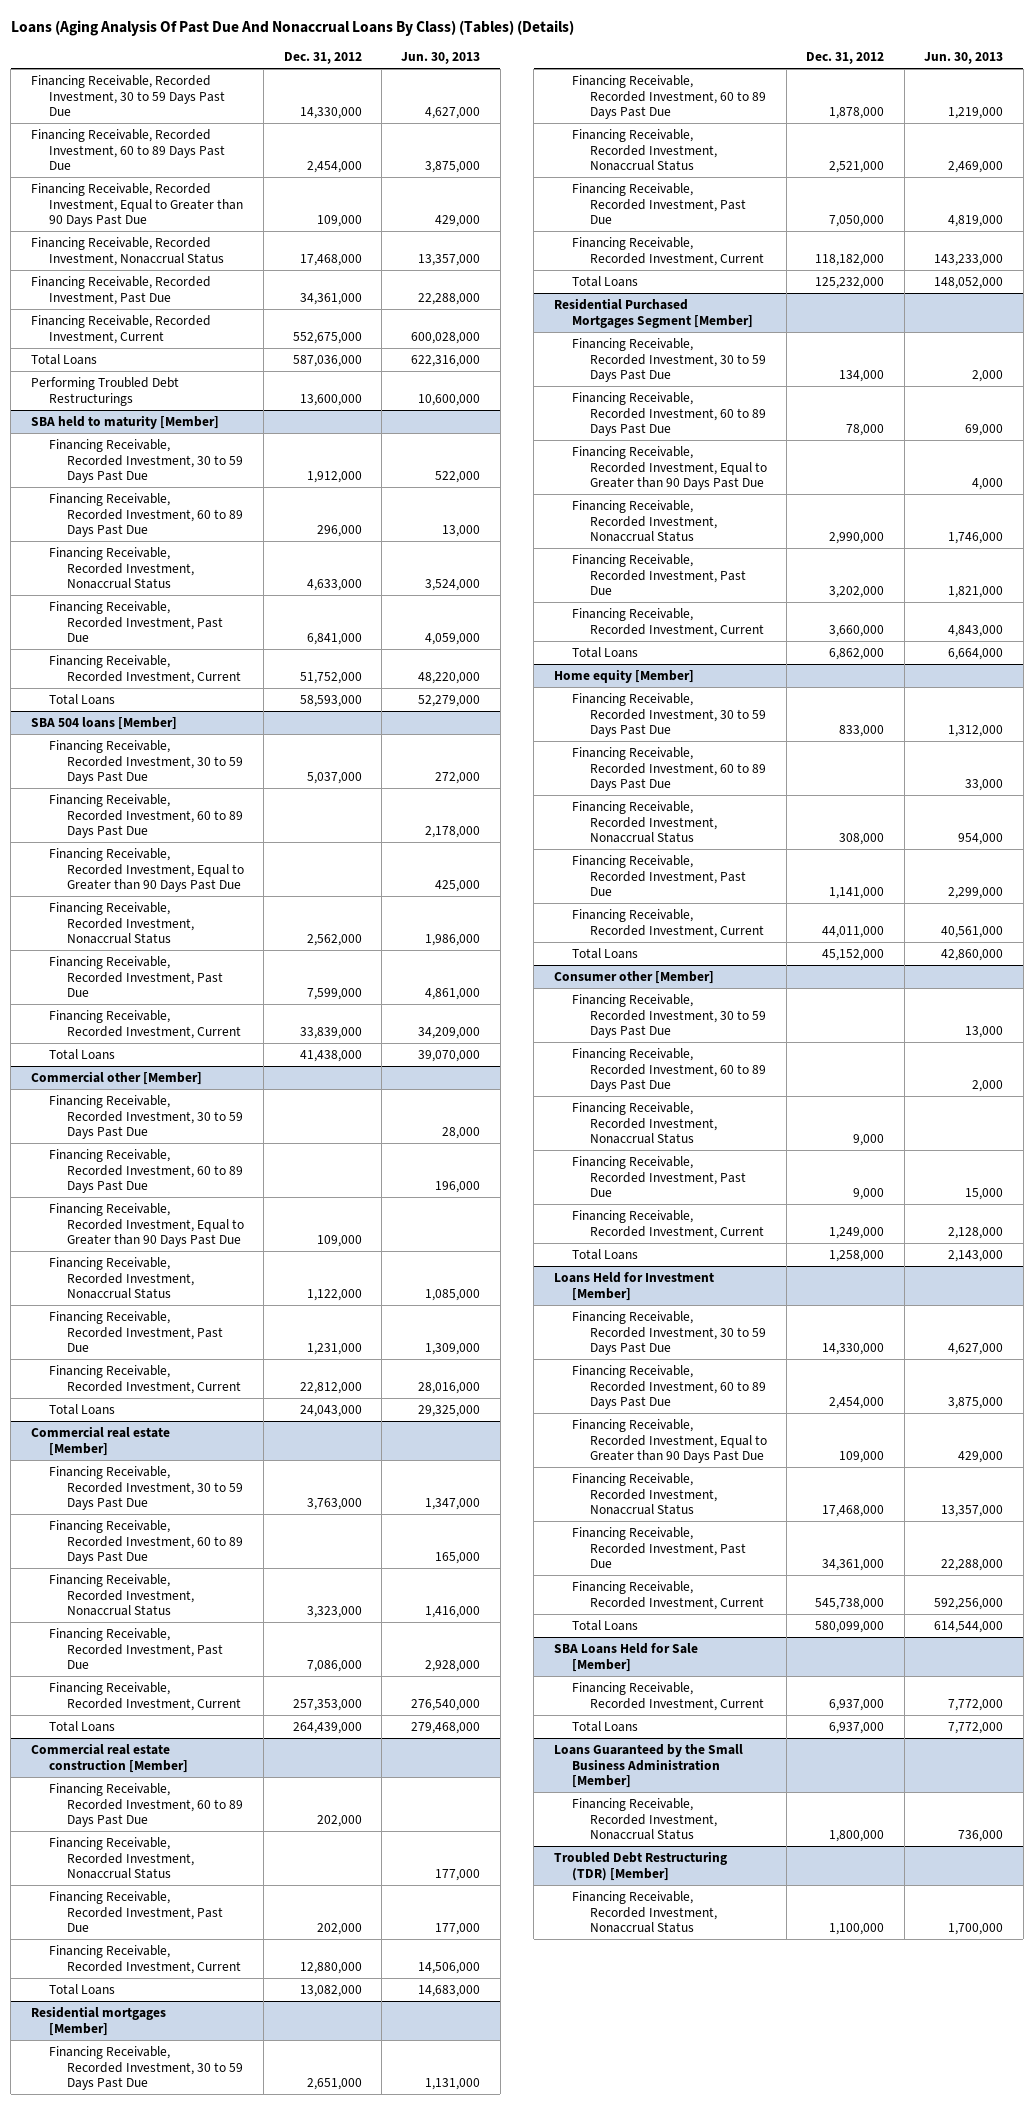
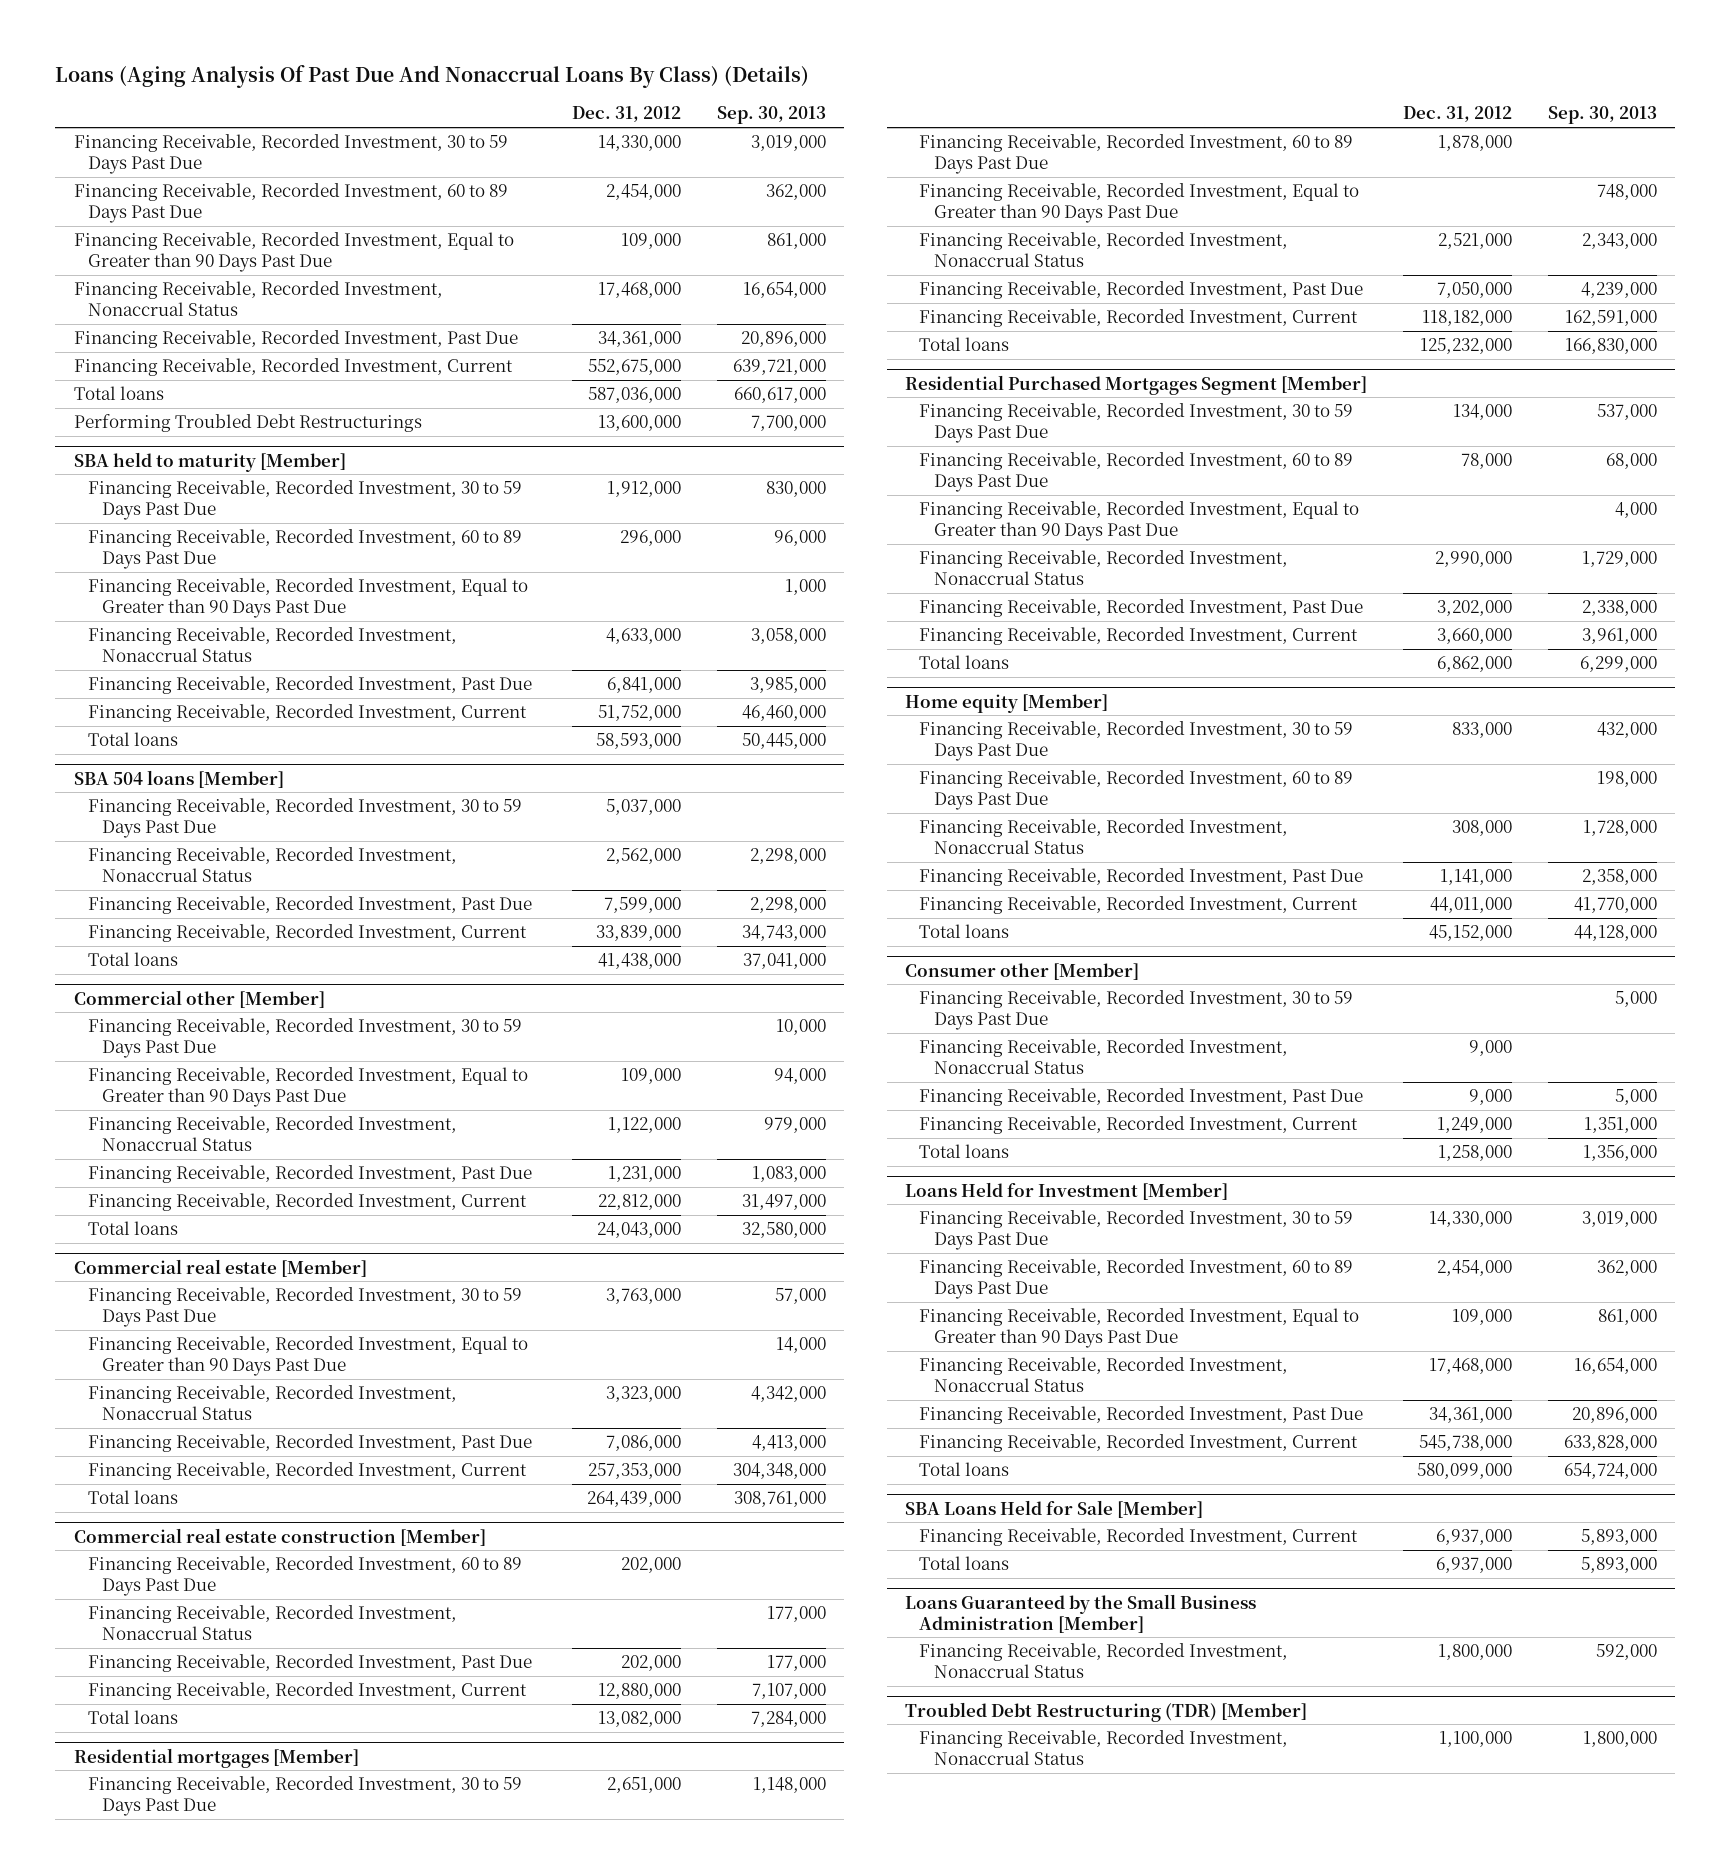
- Loans (Aging Analysis Of Past Due And Nonaccrual Loans By Class) (Tables) (Details)
+ Loans (Aging Analysis Of Past Due And Nonaccrual Loans By Class) (Details)
- | Dec. 31, 2012 | Jun. 30, 2013
+ | Dec. 31, 2012 | Sep. 30, 2013
- Total Loans | 587,036,000 | 622,316,000
+ Total loans | 587,036,000 | 660,617,000
@ SBA held to maturity [Member]
+ Financing Receivable, Recorded Investment, Equal to Greater than 90 Days Past Due | | 1,000
- Total Loans | 58,593,000 | 52,279,000
+ Total loans | 58,593,000 | 50,445,000
@ SBA 504 loans [Member]
- Financing Receivable, Recorded Investment, 60 to 89 Days Past Due | | 2,178,000
- Financing Receivable, Recorded Investment, Equal to Greater than 90 Days Past Due | | 425,000
- Total Loans | 41,438,000 | 39,070,000
+ Total loans | 41,438,000 | 37,041,000
@ Commercial other [Member]
- Financing Receivable, Recorded Investment, 60 to 89 Days Past Due | | 196,000
- Total Loans | 24,043,000 | 29,325,000
+ Total loans | 24,043,000 | 32,580,000
@ Commercial real estate [Member]
- Financing Receivable, Recorded Investment, 60 to 89 Days Past Due | | 165,000
+ Financing Receivable, Recorded Investment, Equal to Greater than 90 Days Past Due | | 14,000
- Total Loans | 264,439,000 | 279,468,000
+ Total loans | 264,439,000 | 308,761,000
@ Commercial real estate construction [Member]
- Total Loans | 13,082,000 | 14,683,000
+ Total loans | 13,082,000 | 7,284,000
@ Residential mortgages [Member]
+ Financing Receivable, Recorded Investment, Equal to Greater than 90 Days Past Due | | 748,000
- Total Loans | 125,232,000 | 148,052,000
+ Total loans | 125,232,000 | 166,830,000
@ Residential Purchased Mortgages Segment [Member]
- Total Loans | 6,862,000 | 6,664,000
+ Total loans | 6,862,000 | 6,299,000
@ Home equity [Member]
- Total Loans | 45,152,000 | 42,860,000
+ Total loans | 45,152,000 | 44,128,000
@ Consumer other [Member]
- Financing Receivable, Recorded Investment, 60 to 89 Days Past Due | | 2,000
- Total Loans | 1,258,000 | 2,143,000
+ Total loans | 1,258,000 | 1,356,000
@ Loans Held for Investment [Member]
- Total Loans | 580,099,000 | 614,544,000
+ Total loans | 580,099,000 | 654,724,000
@ SBA Loans Held for Sale [Member]
- Total Loans | 6,937,000 | 7,772,000
+ Total loans | 6,937,000 | 5,893,000

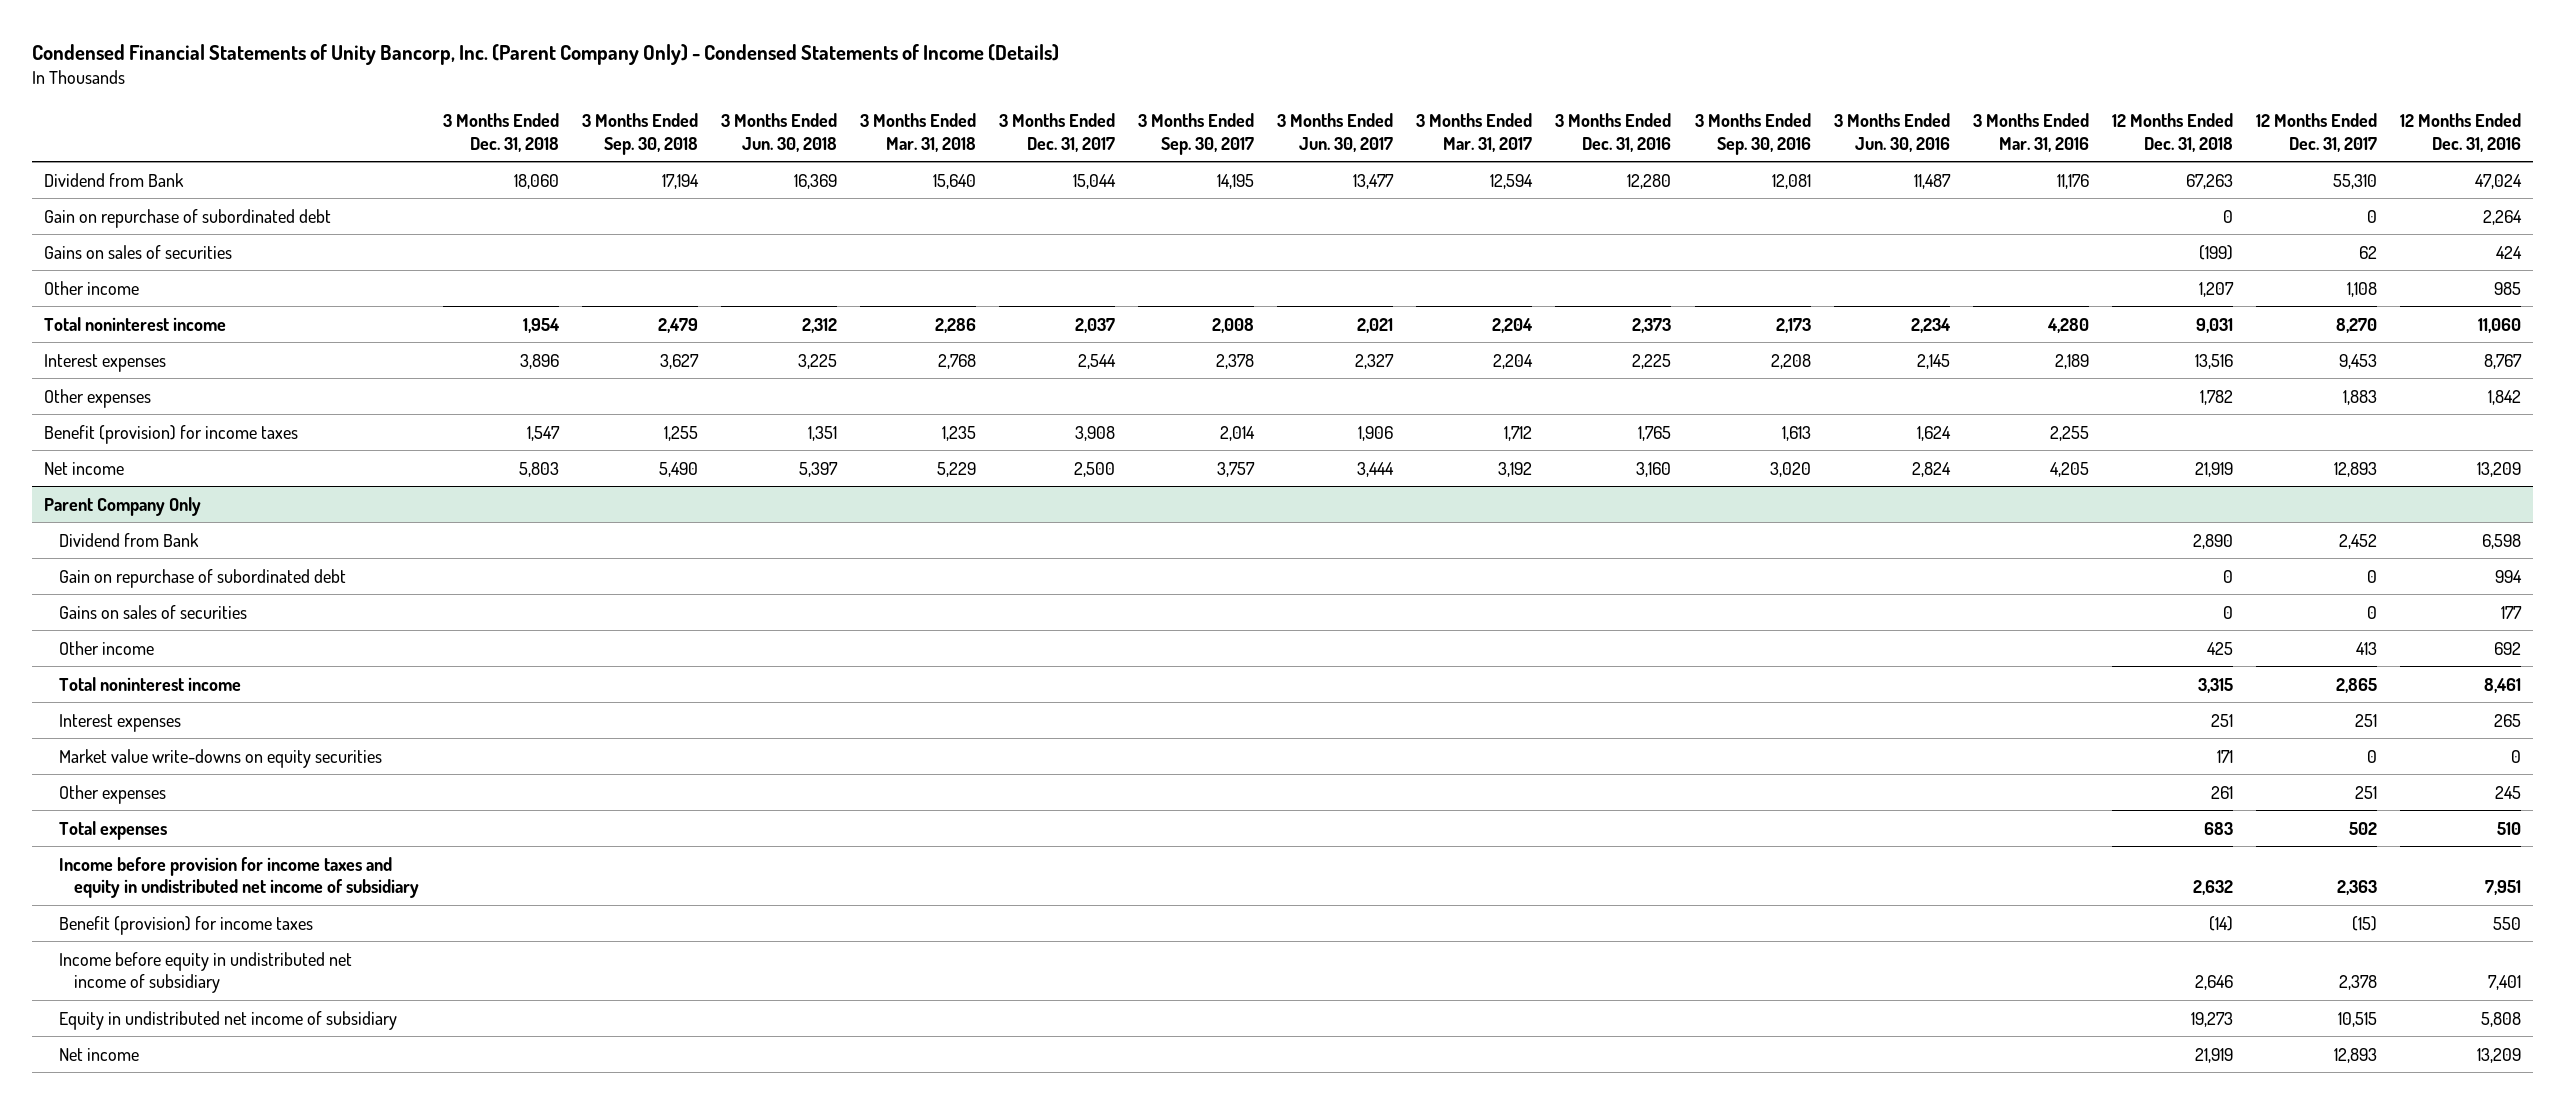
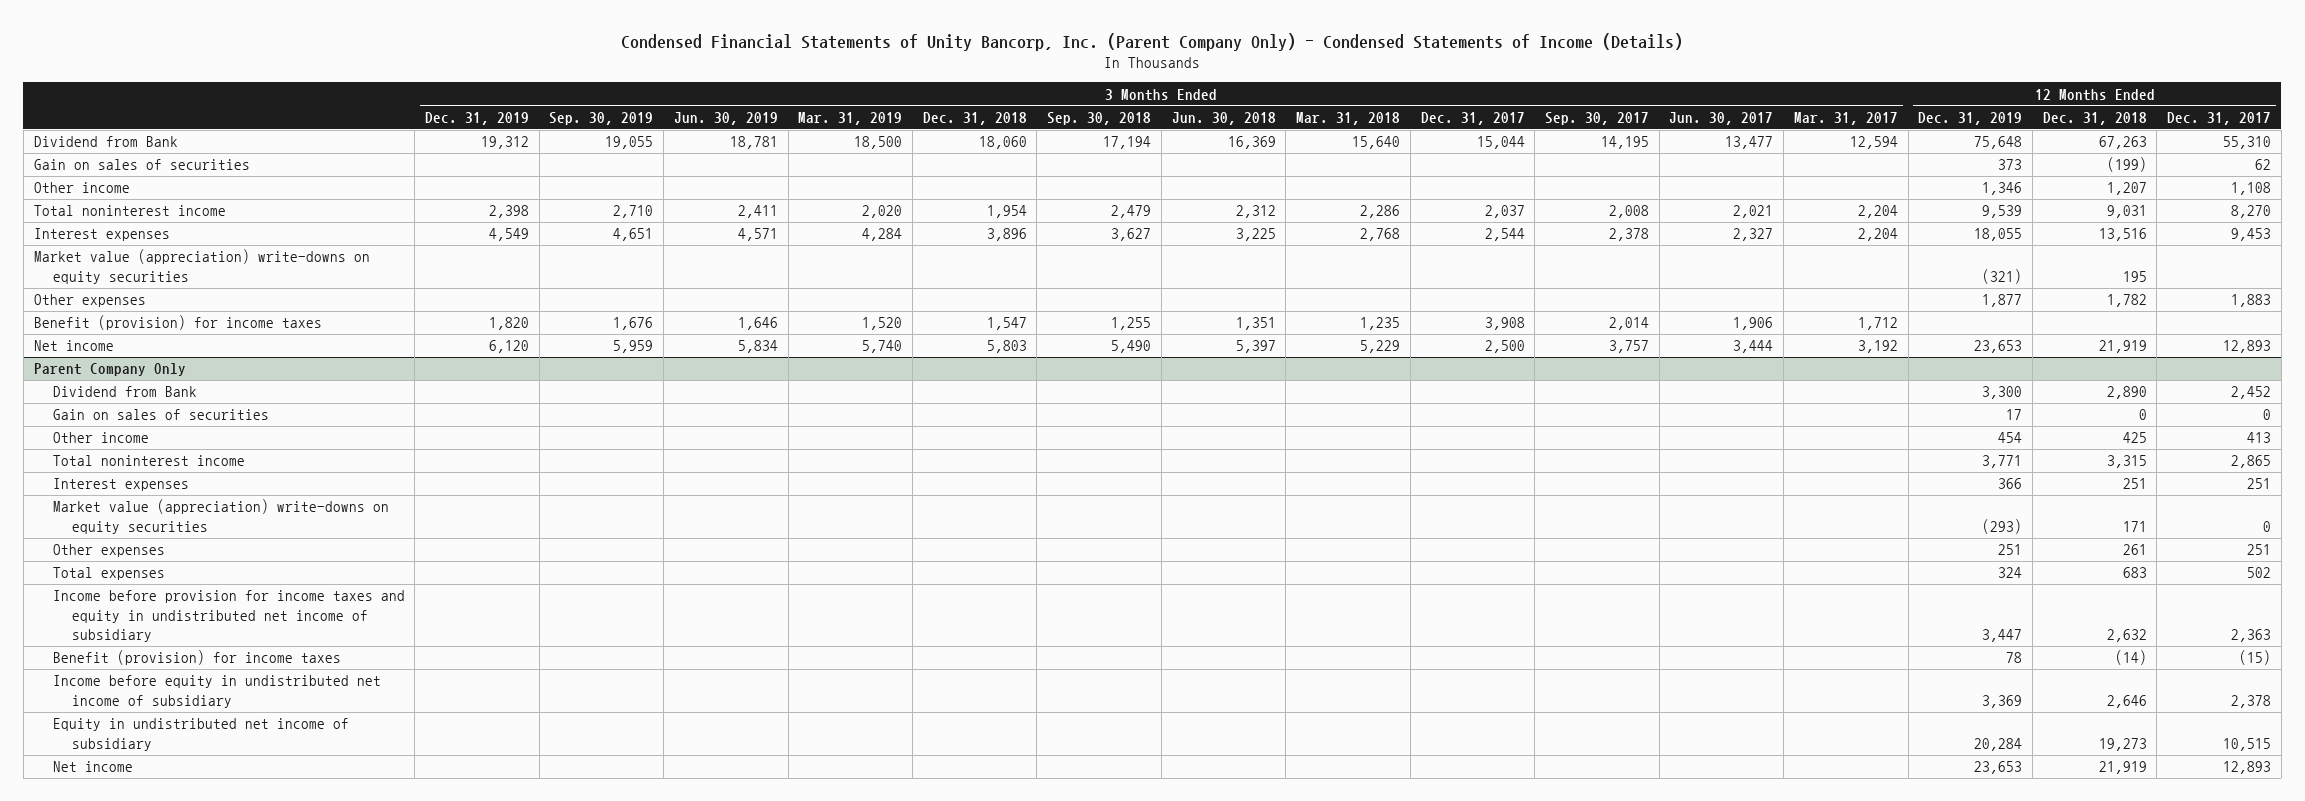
- | 3 Months Ended Dec. 31, 2018 | 3 Months Ended Sep. 30, 2018 | 3 Months Ended Jun. 30, 2018 | 3 Months Ended Mar. 31, 2018 | 3 Months Ended Dec. 31, 2017 | 3 Months Ended Sep. 30, 2017 | 3 Months Ended Jun. 30, 2017 | 3 Months Ended Mar. 31, 2017 | 3 Months Ended Dec. 31, 2016 | 3 Months Ended Sep. 30, 2016 | 3 Months Ended Jun. 30, 2016 | 3 Months Ended Mar. 31, 2016 | 12 Months Ended Dec. 31, 2018 | 12 Months Ended Dec. 31, 2017 | 12 Months Ended Dec. 31, 2016
+ | 3 Months Ended Dec. 31, 2019 | 3 Months Ended Sep. 30, 2019 | 3 Months Ended Jun. 30, 2019 | 3 Months Ended Mar. 31, 2019 | 3 Months Ended Dec. 31, 2018 | 3 Months Ended Sep. 30, 2018 | 3 Months Ended Jun. 30, 2018 | 3 Months Ended Mar. 31, 2018 | 3 Months Ended Dec. 31, 2017 | 3 Months Ended Sep. 30, 2017 | 3 Months Ended Jun. 30, 2017 | 3 Months Ended Mar. 31, 2017 | 12 Months Ended Dec. 31, 2019 | 12 Months Ended Dec. 31, 2018 | 12 Months Ended Dec. 31, 2017
- Gain on repurchase of subordinated debt | | | | | | | | | | | | | 0 | 0 | 2,264
- Gains on sales of securities | | | | | | | | | | | | | (199) | 62 | 424
+ Gain on sales of securities | | | | | | | | | | | | | 373 | (199) | 62
+ Market value (appreciation) write-downs on equity securities | | | | | | | | | | | | | (321) | 195 |
@ Parent Company Only
- Gain on repurchase of subordinated debt | | | | | | | | | | | | | 0 | 0 | 994
- Gains on sales of securities | | | | | | | | | | | | | 0 | 0 | 177
+ Gain on sales of securities | | | | | | | | | | | | | 17 | 0 | 0
- Market value write-downs on equity securities | | | | | | | | | | | | | 171 | 0 | 0
+ Market value (appreciation) write-downs on equity securities | | | | | | | | | | | | | (293) | 171 | 0

